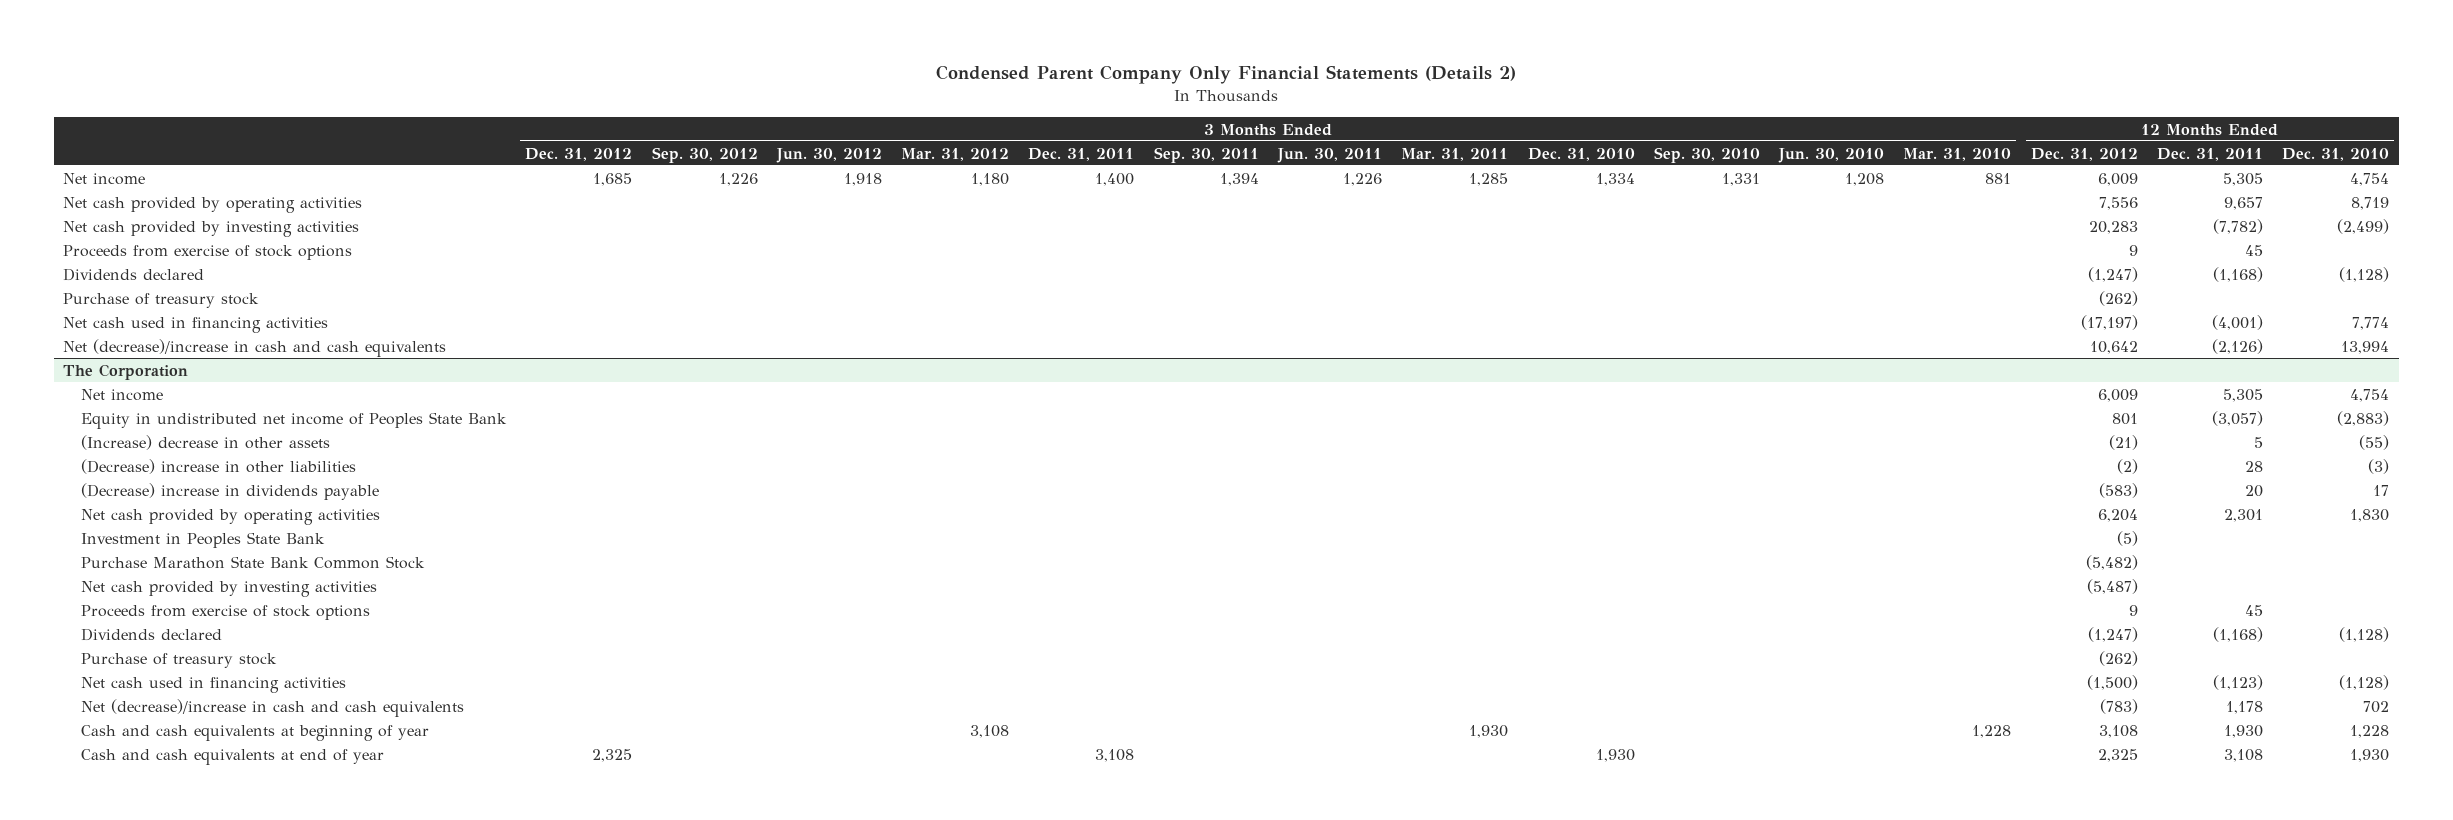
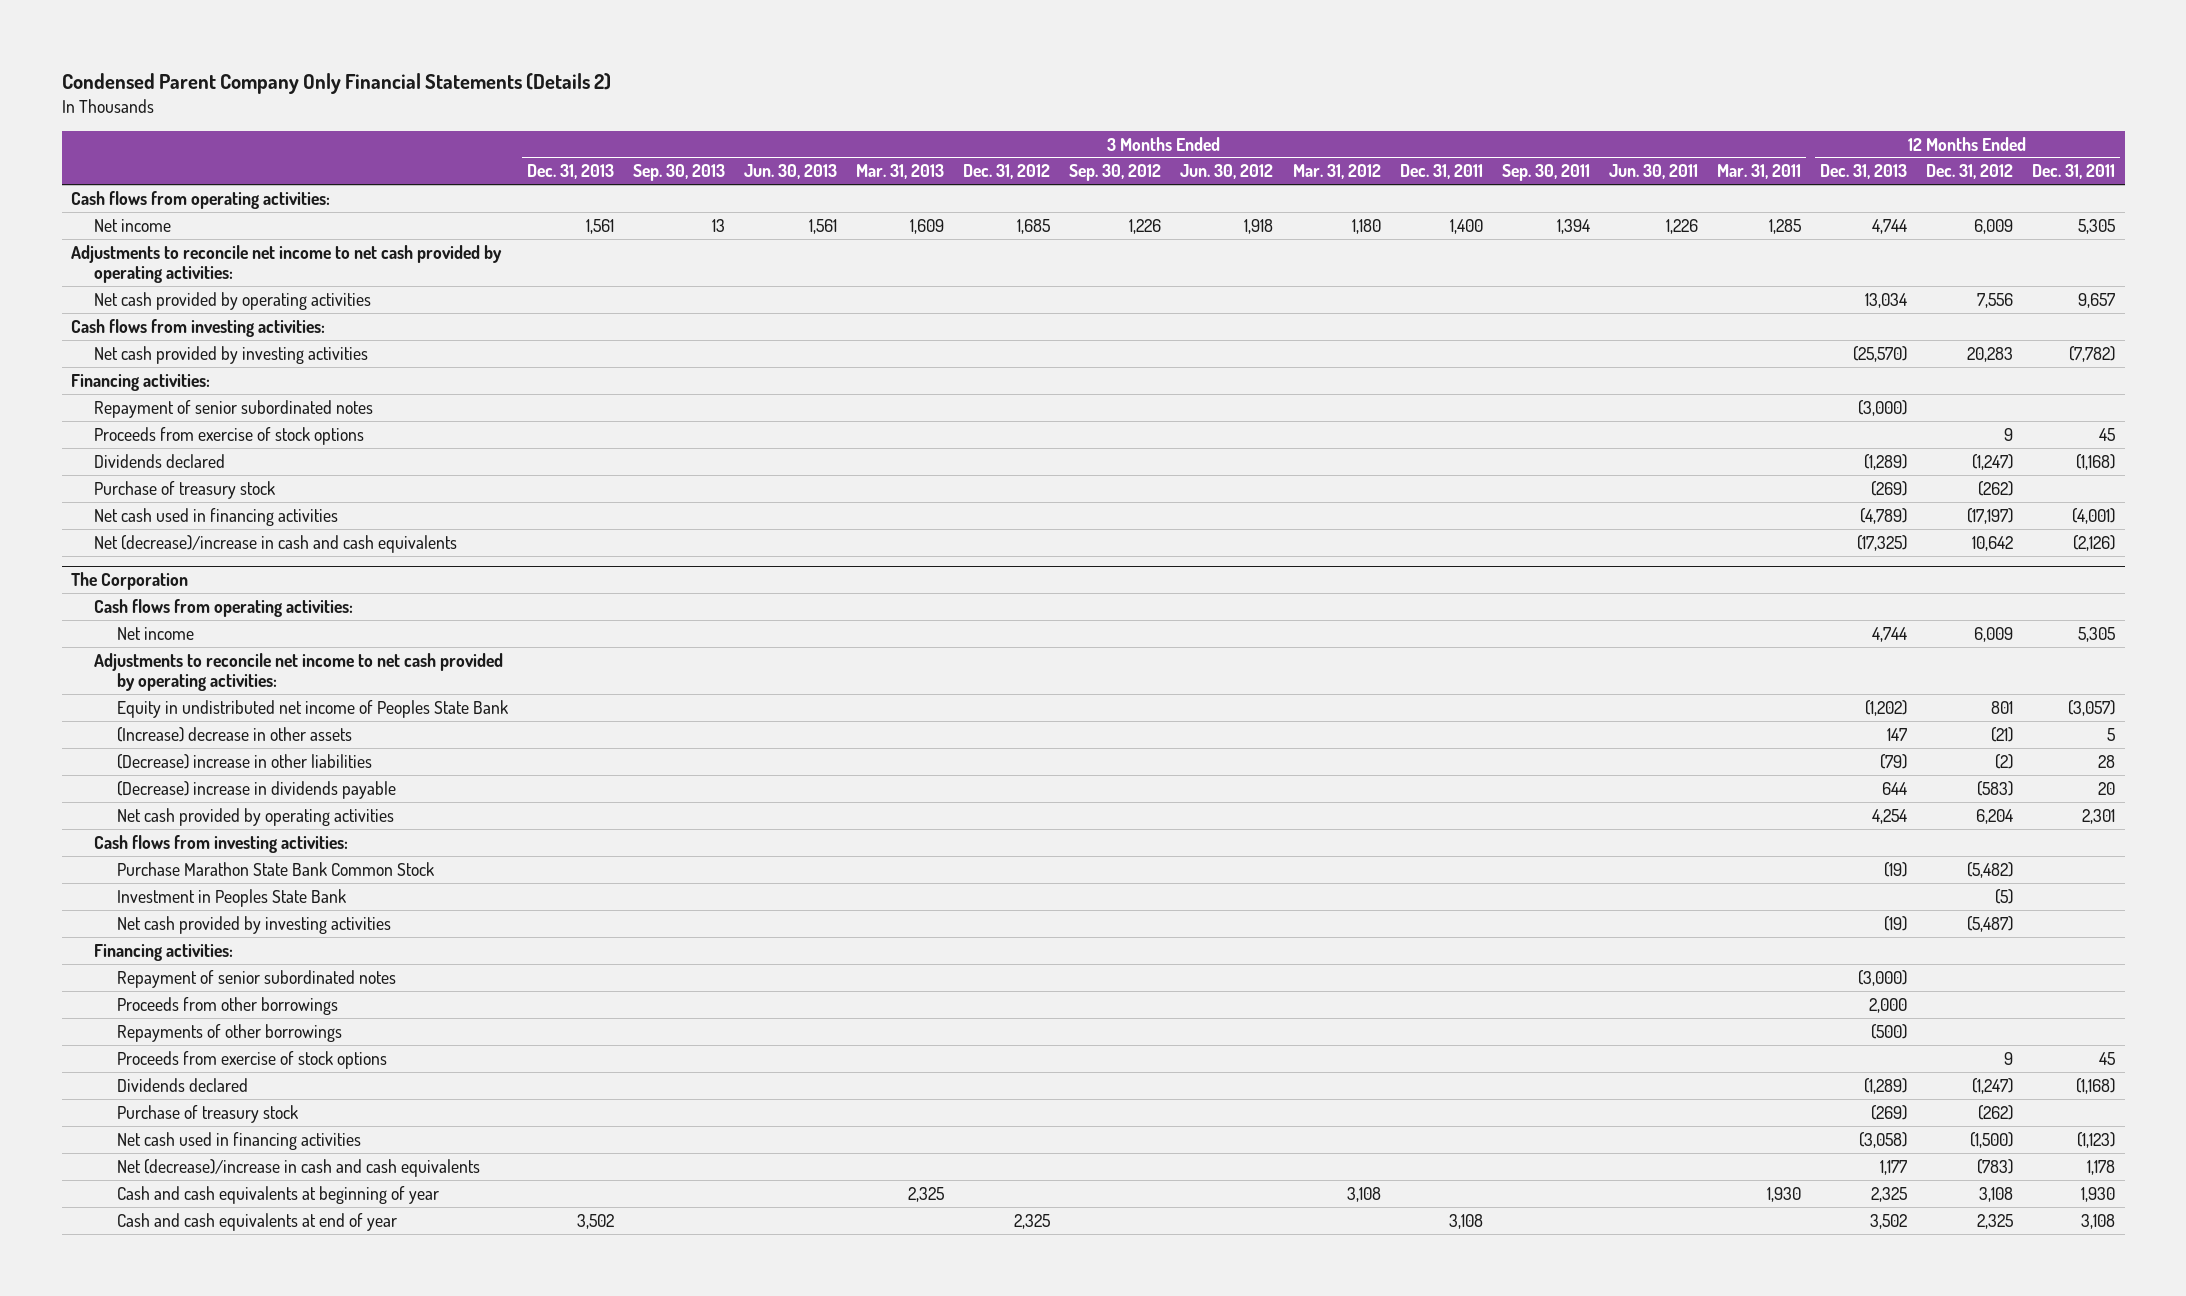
- | 3 Months Ended Dec. 31, 2012 | 3 Months Ended Sep. 30, 2012 | 3 Months Ended Jun. 30, 2012 | 3 Months Ended Mar. 31, 2012 | 3 Months Ended Dec. 31, 2011 | 3 Months Ended Sep. 30, 2011 | 3 Months Ended Jun. 30, 2011 | 3 Months Ended Mar. 31, 2011 | 3 Months Ended Dec. 31, 2010 | 3 Months Ended Sep. 30, 2010 | 3 Months Ended Jun. 30, 2010 | 3 Months Ended Mar. 31, 2010 | 12 Months Ended Dec. 31, 2012 | 12 Months Ended Dec. 31, 2011 | 12 Months Ended Dec. 31, 2010
+ | 3 Months Ended Dec. 31, 2013 | 3 Months Ended Sep. 30, 2013 | 3 Months Ended Jun. 30, 2013 | 3 Months Ended Mar. 31, 2013 | 3 Months Ended Dec. 31, 2012 | 3 Months Ended Sep. 30, 2012 | 3 Months Ended Jun. 30, 2012 | 3 Months Ended Mar. 31, 2012 | 3 Months Ended Dec. 31, 2011 | 3 Months Ended Sep. 30, 2011 | 3 Months Ended Jun. 30, 2011 | 3 Months Ended Mar. 31, 2011 | 12 Months Ended Dec. 31, 2013 | 12 Months Ended Dec. 31, 2012 | 12 Months Ended Dec. 31, 2011
+ Cash flows from operating activities:
+ Adjustments to reconcile net income to net cash provided by operating activities:
+ Cash flows from investing activities:
+ Financing activities:
+ Repayment of senior subordinated notes | | | | | | | | | | | | | (3,000) | |
@ The Corporation
+ Cash flows from operating activities:
+ Adjustments to reconcile net income to net cash provided by operating activities:
+ Cash flows from investing activities:
moved down: Investment in Peoples State Bank | | | | | | | | | | | | | | (5) |
+ Financing activities:
+ Repayment of senior subordinated notes | | | | | | | | | | | | | (3,000) | |
+ Proceeds from other borrowings | | | | | | | | | | | | | 2,000 | |
+ Repayments of other borrowings | | | | | | | | | | | | | (500) | |

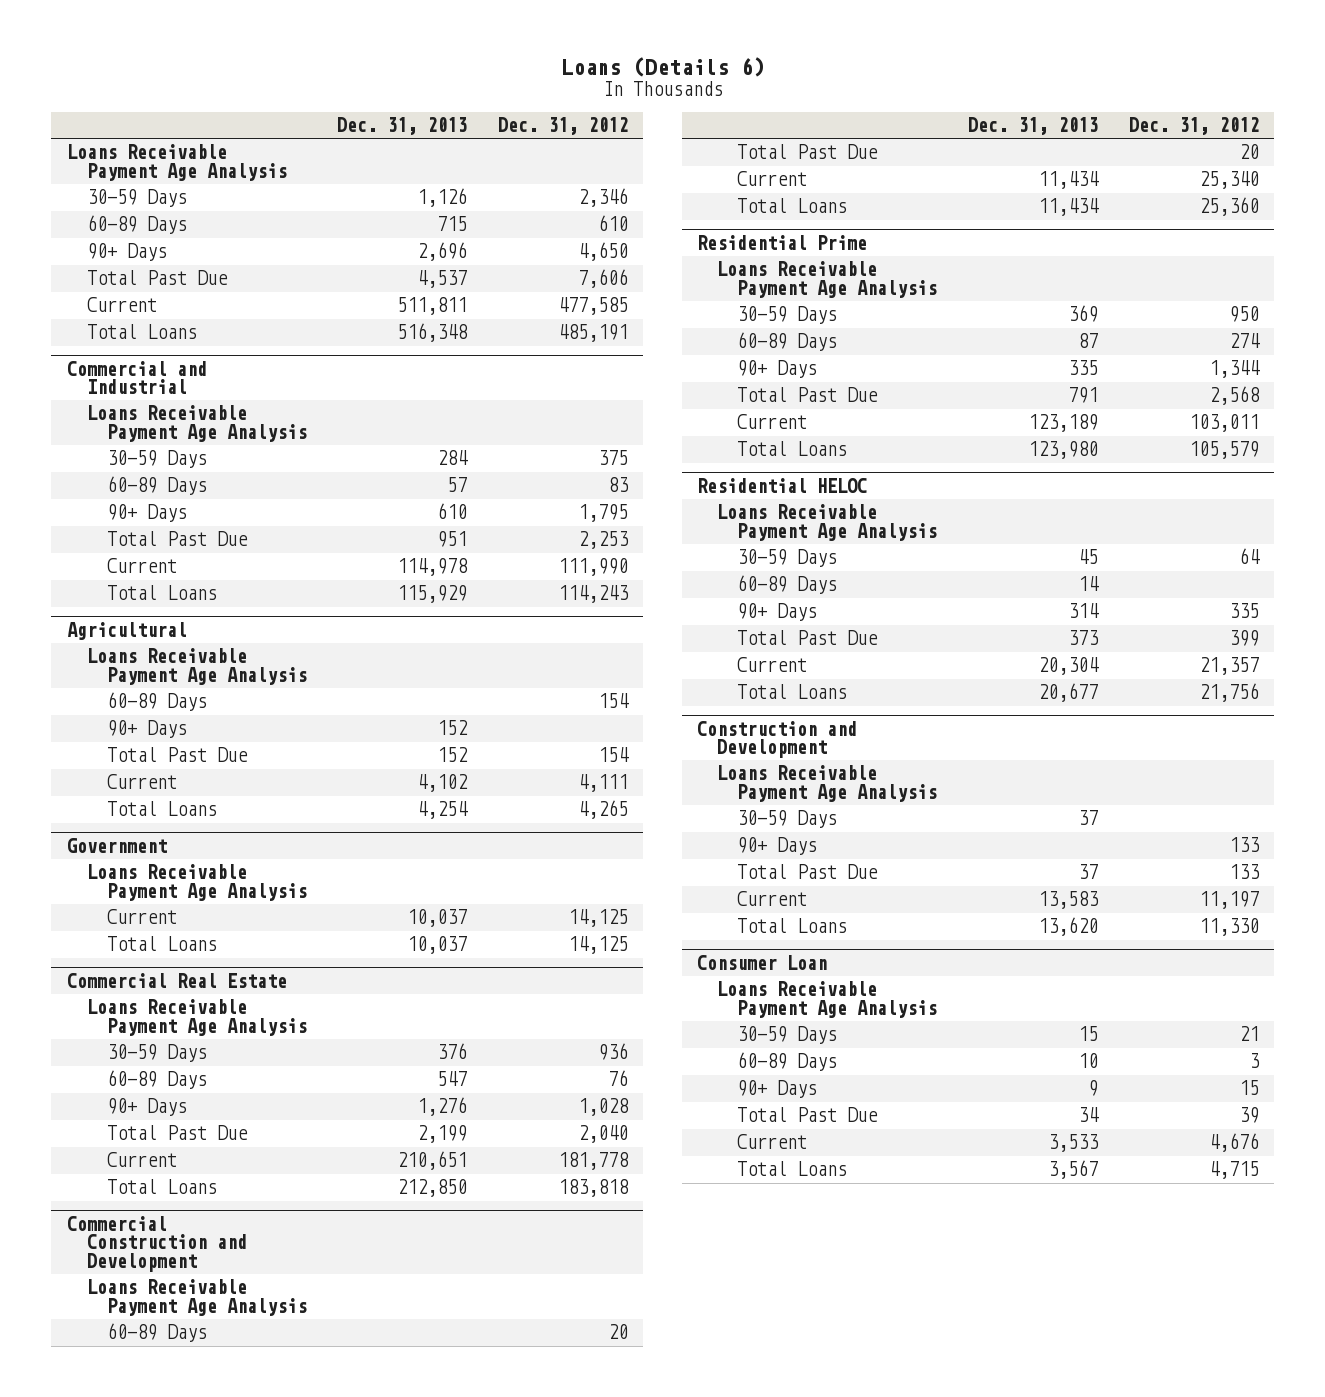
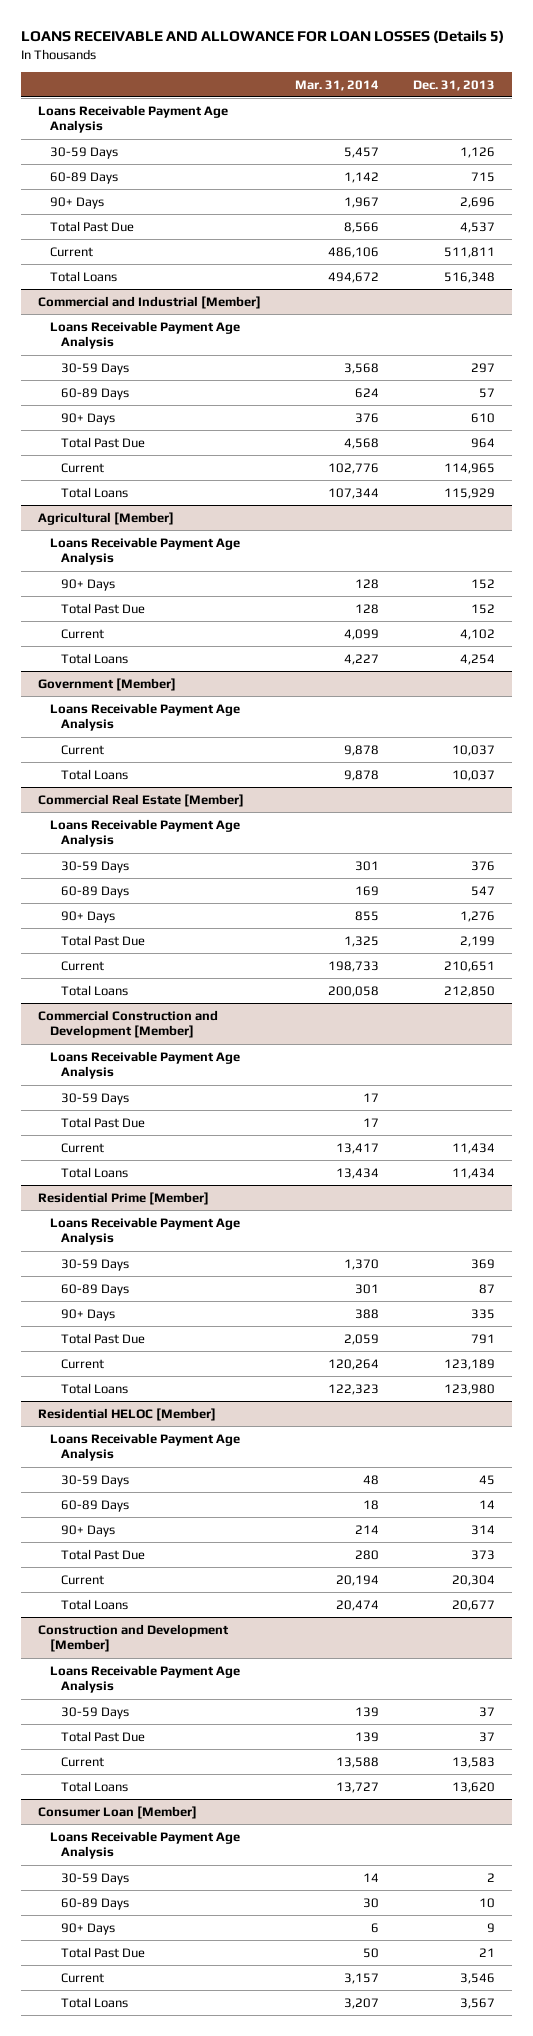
- Loans (Details 6)
+ LOANS RECEIVABLE AND ALLOWANCE FOR LOAN LOSSES (Details 5)
- | Dec. 31, 2013 | Dec. 31, 2012
+ | Mar. 31, 2014 | Dec. 31, 2013
- Commercial and Industrial
+ Commercial and Industrial [Member]
- 30-59 Days | 284 | 375
+ 30-59 Days | 3,568 | 297
- Total Past Due | 951 | 2,253
- Current | 114,978 | 111,990
+ Total Past Due | 4,568 | 964
+ Current | 102,776 | 114,965
- Agricultural
+ Agricultural [Member]
- 60-89 Days | | 154
- Government
+ Government [Member]
- Commercial Real Estate
+ Commercial Real Estate [Member]
- Commercial Construction and Development
+ Commercial Construction and Development [Member]
- 60-89 Days | | 20
+ 30-59 Days | 17 |
- Residential Prime
+ Residential Prime [Member]
- Residential HELOC
+ Residential HELOC [Member]
- Construction and Development
+ Construction and Development [Member]
- 90+ Days | | 133
- Consumer Loan
+ Consumer Loan [Member]
- 30-59 Days | 15 | 21
+ 30-59 Days | 14 | 2
- Total Past Due | 34 | 39
- Current | 3,533 | 4,676
+ Total Past Due | 50 | 21
+ Current | 3,157 | 3,546

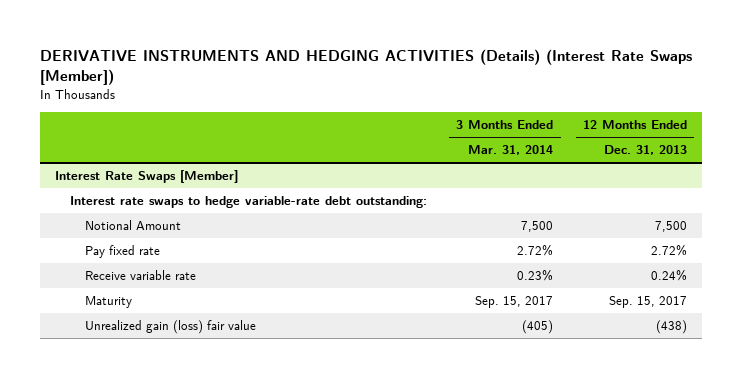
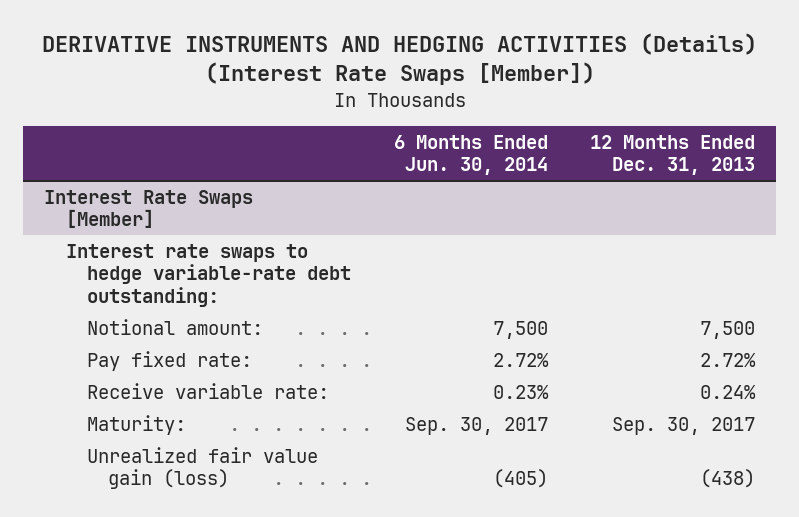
- | 3 Months Ended Mar. 31, 2014 | 12 Months Ended Dec. 31, 2013
+ | 6 Months Ended Jun. 30, 2014 | 12 Months Ended Dec. 31, 2013
@ Interest Rate Swaps [Member]
- Notional Amount | 7,500 | 7,500
- Pay fixed rate | 2.72% | 2.72%
- Receive variable rate | 0.23% | 0.24%
- Maturity | Sep. 15, 2017 | Sep. 15, 2017
- Unrealized gain (loss) fair value | (405) | (438)
+ Notional amount: | 7,500 | 7,500
+ Pay fixed rate: | 2.72% | 2.72%
+ Receive variable rate: | 0.23% | 0.24%
+ Maturity: | Sep. 30, 2017 | Sep. 30, 2017
+ Unrealized fair value gain (loss) | (405) | (438)

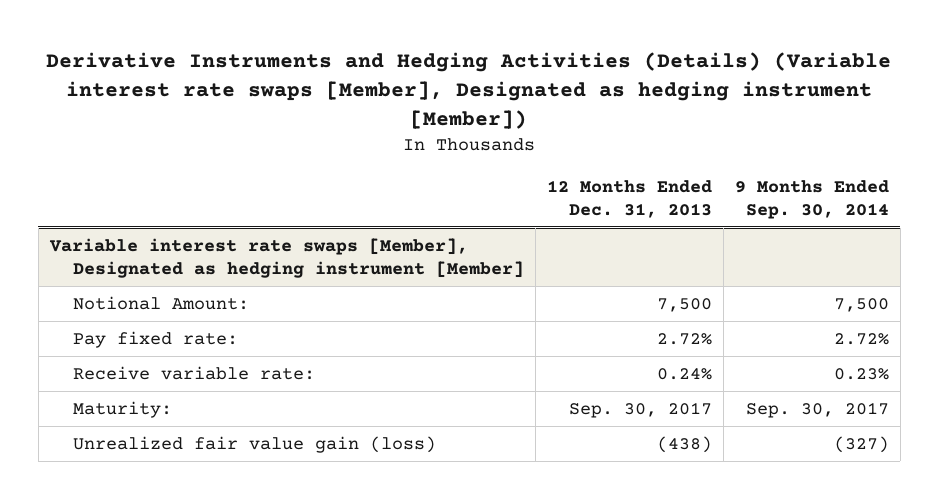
- DERIVATIVE INSTRUMENTS AND HEDGING ACTIVITIES (Details) (Interest Rate Swaps [Member])
+ Derivative Instruments and Hedging Activities (Details) (Variable interest rate swaps [Member], Designated as hedging instrument [Member])
- | 6 Months Ended Jun. 30, 2014 | 12 Months Ended Dec. 31, 2013
+ | 12 Months Ended Dec. 31, 2013 | 9 Months Ended Sep. 30, 2014
- Interest Rate Swaps [Member]
- Interest rate swaps to hedge variable-rate debt outstanding:
- Notional amount: | 7,500 | 7,500
+ Variable interest rate swaps [Member], Designated as hedging instrument [Member]
+ Notional Amount: | 7,500 | 7,500

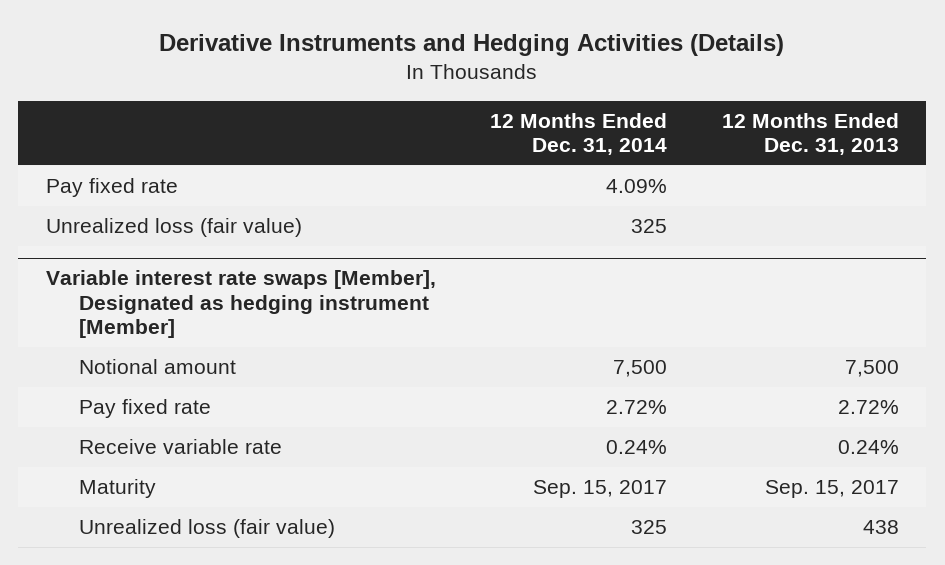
- Derivative Instruments and Hedging Activities (Details) (Variable interest rate swaps [Member], Designated as hedging instrument [Member])
+ Derivative Instruments and Hedging Activities (Details)
- | 12 Months Ended Dec. 31, 2013 | 9 Months Ended Sep. 30, 2014
+ | 12 Months Ended Dec. 31, 2014 | 12 Months Ended Dec. 31, 2013
+ Pay fixed rate | 4.09% |
+ Unrealized loss (fair value) | 325 |
@ Variable interest rate swaps [Member], Designated as hedging instrument [Member]
- Notional Amount: | 7,500 | 7,500
- Pay fixed rate: | 2.72% | 2.72%
- Receive variable rate: | 0.24% | 0.23%
- Maturity: | Sep. 30, 2017 | Sep. 30, 2017
- Unrealized fair value gain (loss) | (438) | (327)
+ Notional amount | 7,500 | 7,500
+ Pay fixed rate | 2.72% | 2.72%
+ Receive variable rate | 0.24% | 0.24%
+ Maturity | Sep. 15, 2017 | Sep. 15, 2017
+ Unrealized loss (fair value) | 325 | 438

